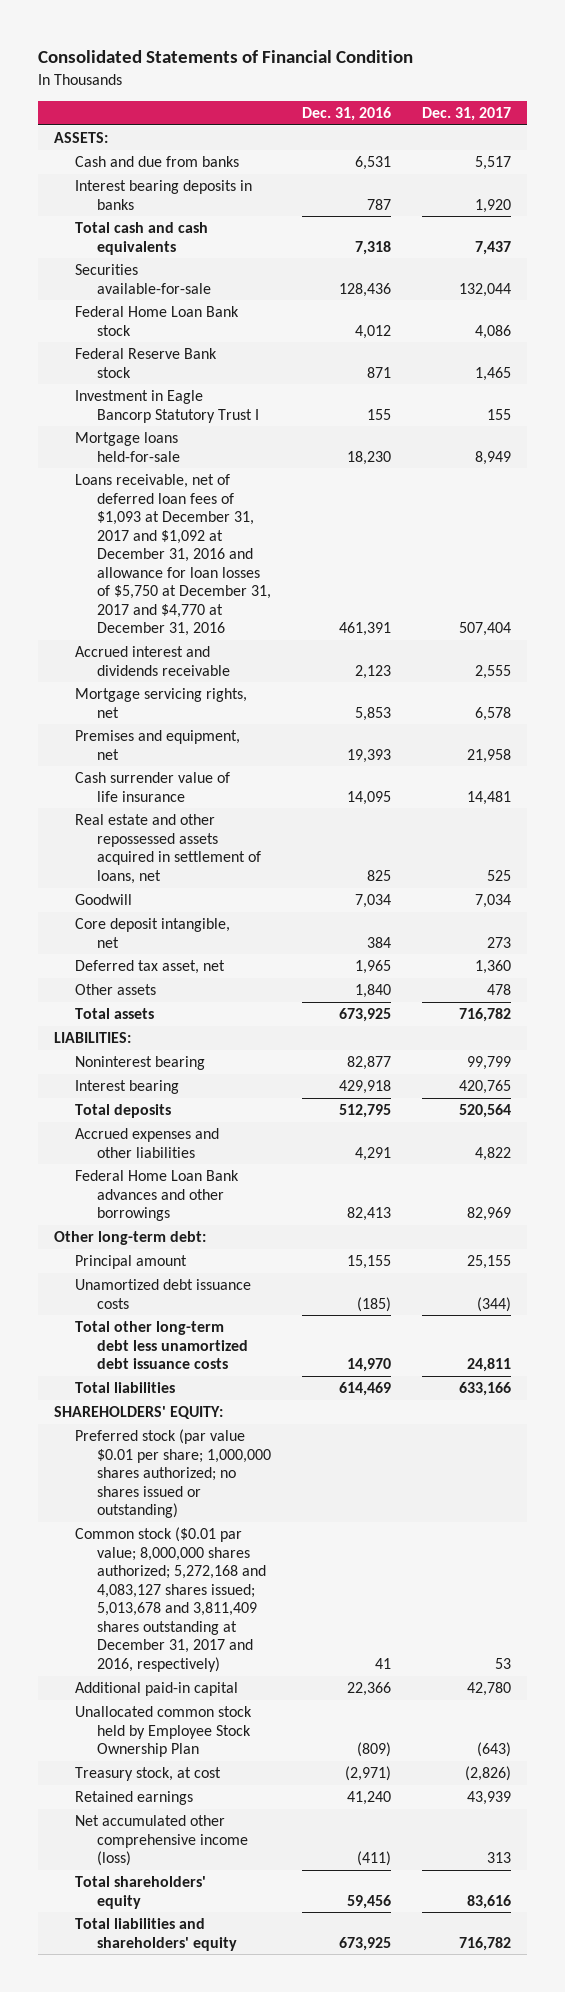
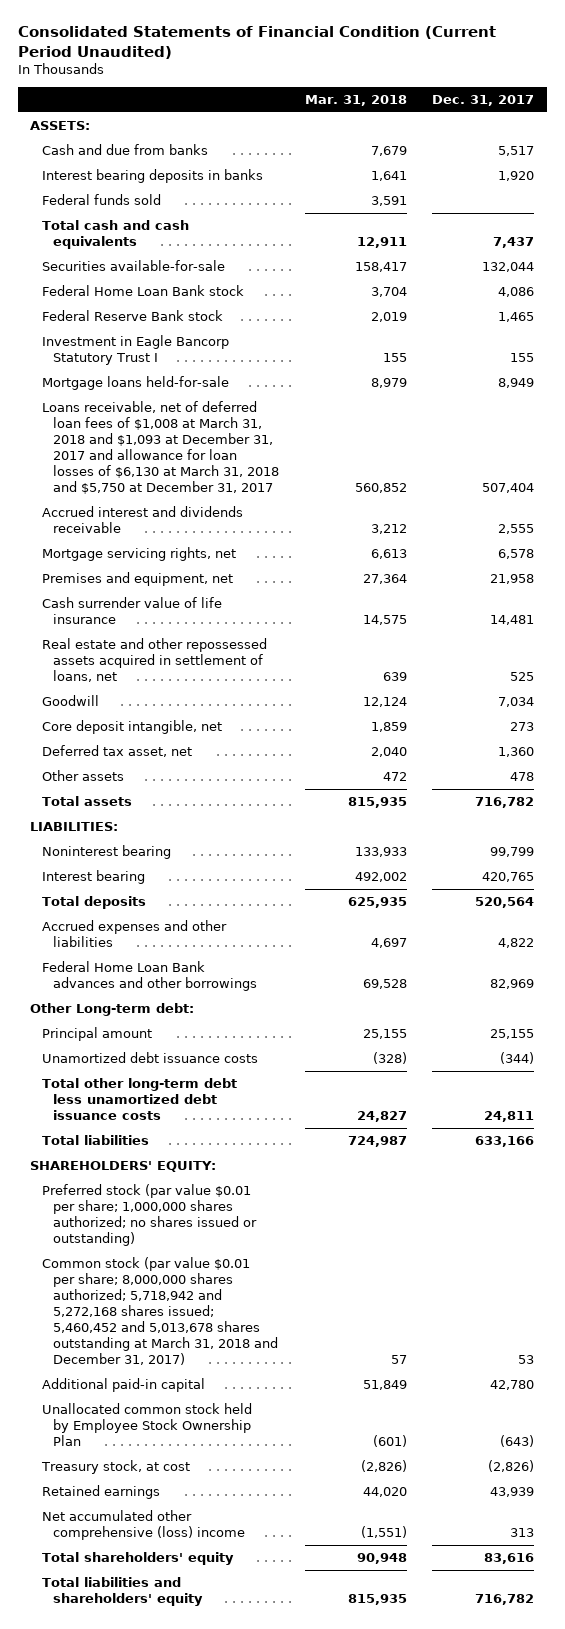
- Consolidated Statements of Financial Condition
+ Consolidated Statements of Financial Condition (Current Period Unaudited)
- | Dec. 31, 2016 | Dec. 31, 2017
+ | Mar. 31, 2018 | Dec. 31, 2017
+ Federal funds sold | 3,591 |
- Loans receivable, net of deferred loan fees of $1,093 at December 31, 2017 and $1,092 at December 31, 2016 and allowance for loan losses of $5,750 at December 31, 2017 and $4,770 at December 31, 2016 | 461,391 | 507,404
+ Loans receivable, net of deferred loan fees of $1,008 at March 31, 2018 and $1,093 at December 31, 2017 and allowance for loan losses of $6,130 at March 31, 2018 and $5,750 at December 31, 2017 | 560,852 | 507,404
- Other long-term debt:
+ Other Long-term debt:
- Common stock ($0.01 par value; 8,000,000 shares authorized; 5,272,168 and 4,083,127 shares issued; 5,013,678 and 3,811,409 shares outstanding at December 31, 2017 and 2016, respectively) | 41 | 53
+ Common stock (par value $0.01 per share; 8,000,000 shares authorized; 5,718,942 and 5,272,168 shares issued; 5,460,452 and 5,013,678 shares outstanding at March 31, 2018 and December 31, 2017) | 57 | 53
- Net accumulated other comprehensive income (loss) | (411) | 313
+ Net accumulated other comprehensive (loss) income | (1,551) | 313

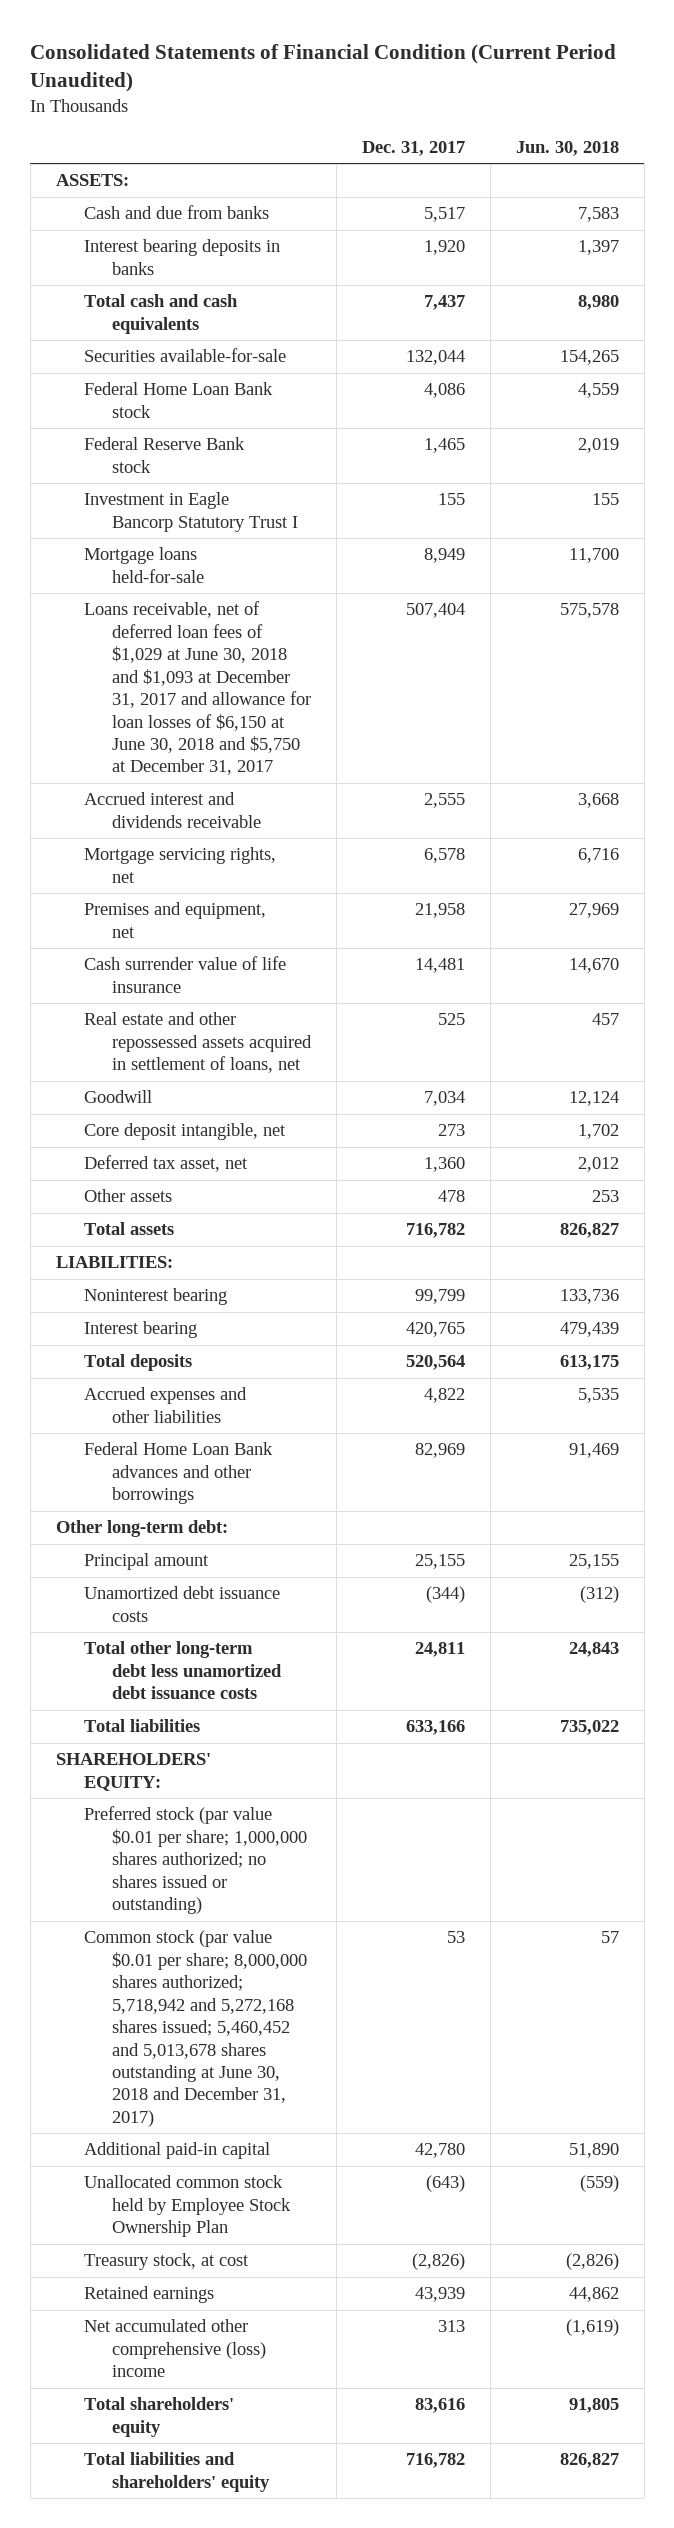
- | Mar. 31, 2018 | Dec. 31, 2017
+ | Dec. 31, 2017 | Jun. 30, 2018
- Federal funds sold | 3,591 |
- Loans receivable, net of deferred loan fees of $1,008 at March 31, 2018 and $1,093 at December 31, 2017 and allowance for loan losses of $6,130 at March 31, 2018 and $5,750 at December 31, 2017 | 560,852 | 507,404
+ Loans receivable, net of deferred loan fees of $1,029 at June 30, 2018 and $1,093 at December 31, 2017 and allowance for loan losses of $6,150 at June 30, 2018 and $5,750 at December 31, 2017 | 507,404 | 575,578
- Other Long-term debt:
+ Other long-term debt:
- Common stock (par value $0.01 per share; 8,000,000 shares authorized; 5,718,942 and 5,272,168 shares issued; 5,460,452 and 5,013,678 shares outstanding at March 31, 2018 and December 31, 2017) | 57 | 53
+ Common stock (par value $0.01 per share; 8,000,000 shares authorized; 5,718,942 and 5,272,168 shares issued; 5,460,452 and 5,013,678 shares outstanding at June 30, 2018 and December 31, 2017) | 53 | 57

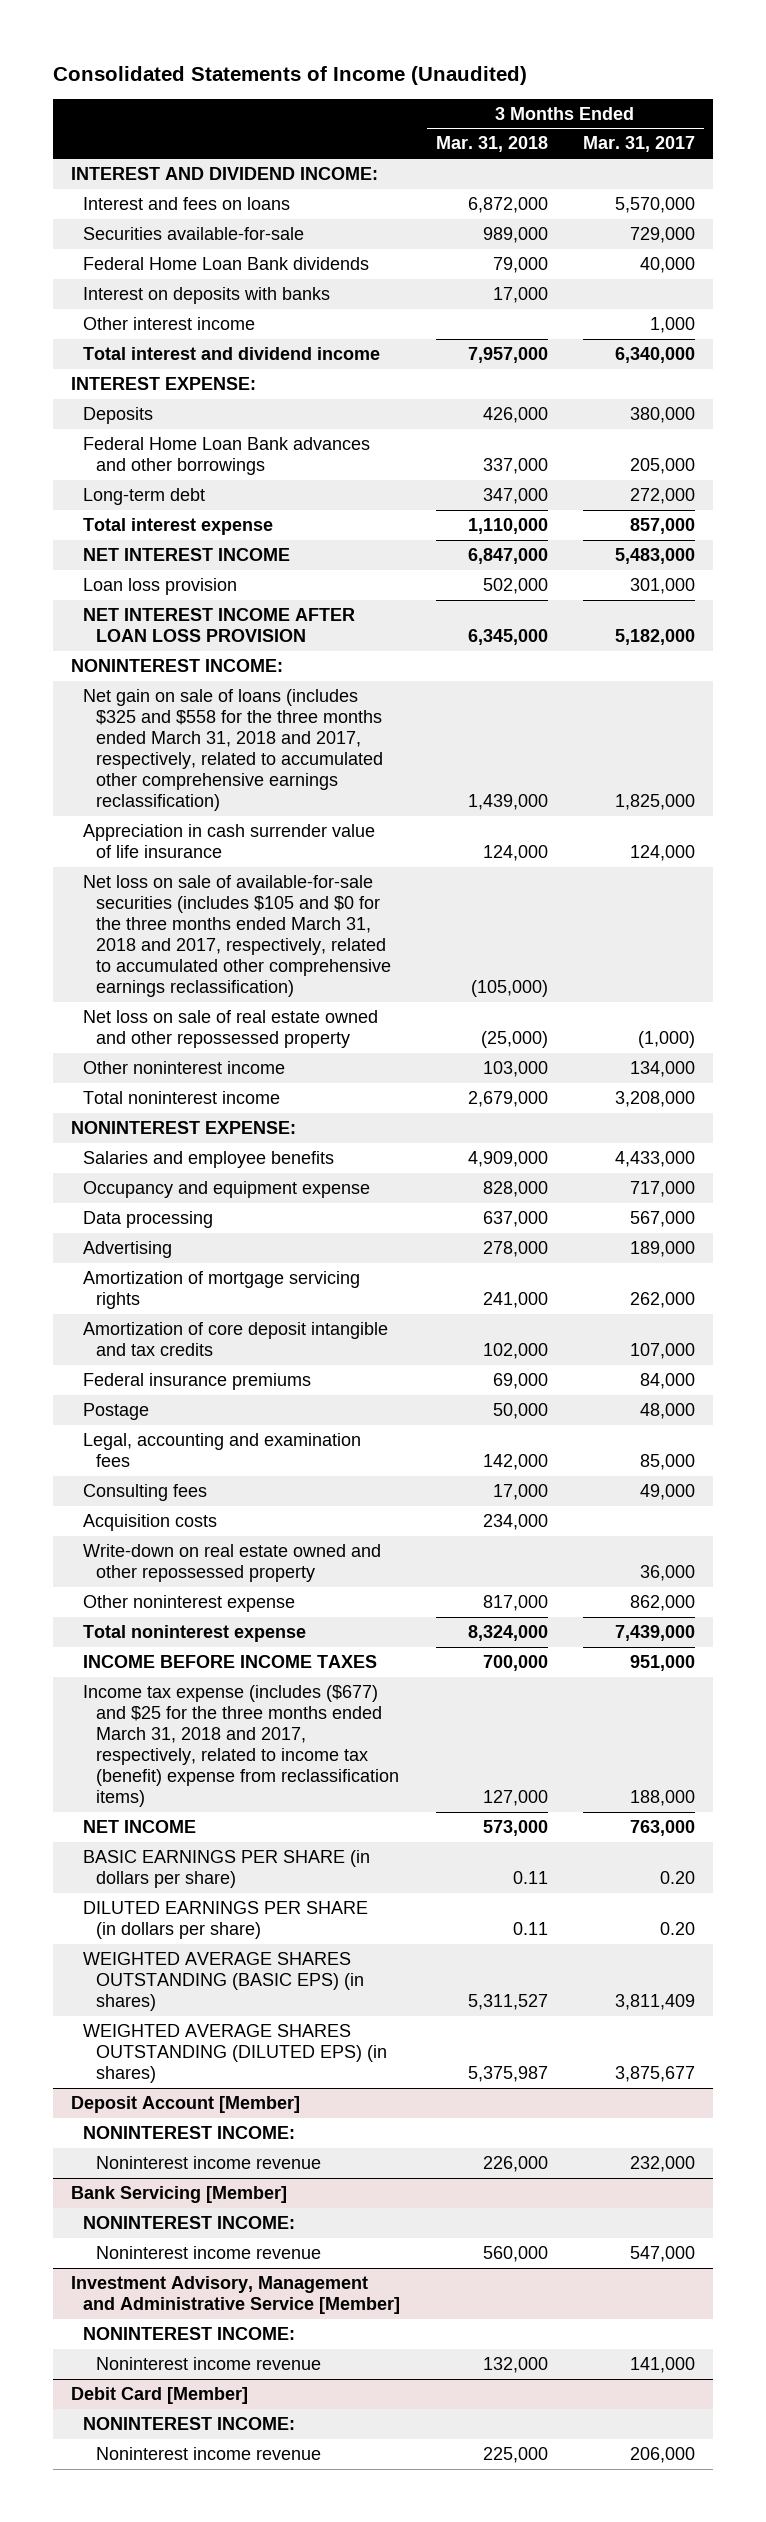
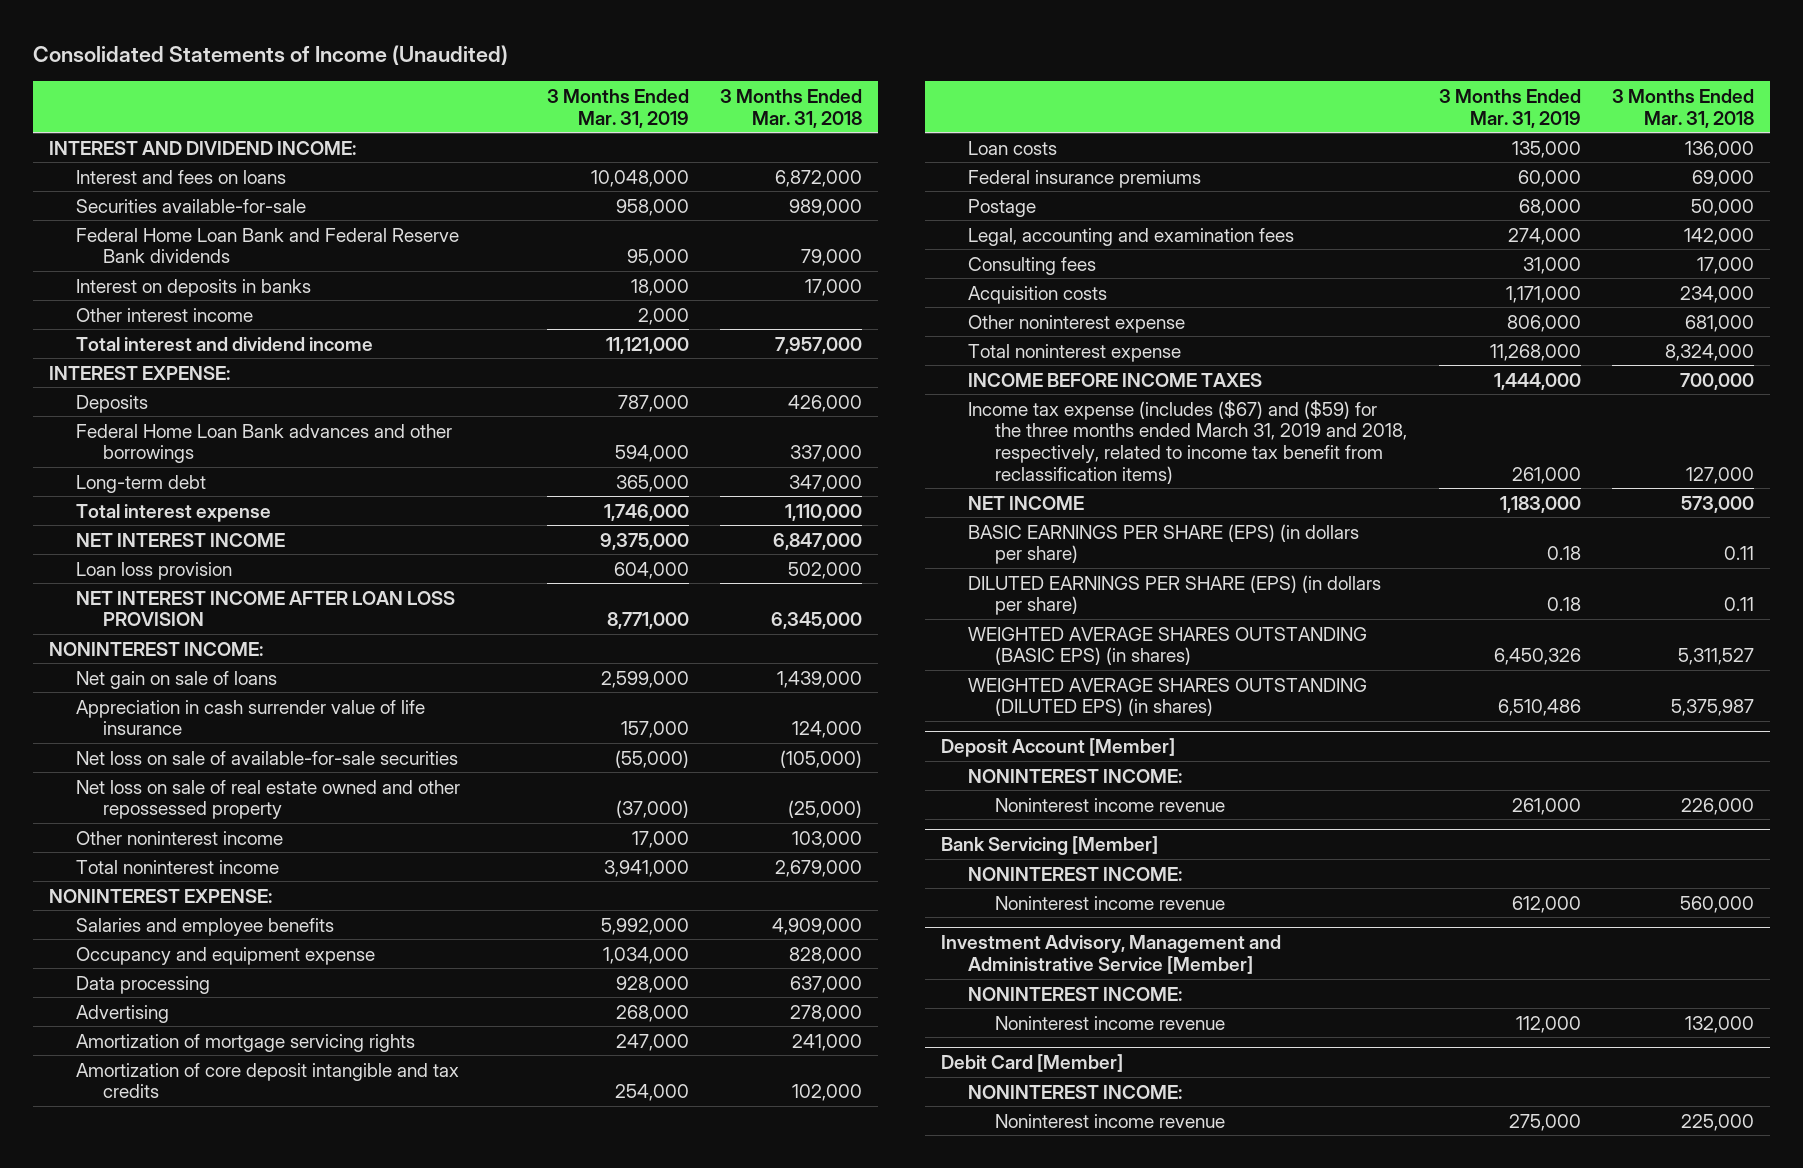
- | 3 Months Ended Mar. 31, 2018 | 3 Months Ended Mar. 31, 2017
+ | 3 Months Ended Mar. 31, 2019 | 3 Months Ended Mar. 31, 2018
- Federal Home Loan Bank dividends | 79,000 | 40,000
- Interest on deposits with banks | 17,000 |
+ Federal Home Loan Bank and Federal Reserve Bank dividends | 95,000 | 79,000
+ Interest on deposits in banks | 18,000 | 17,000
- Net gain on sale of loans (includes $325 and $558 for the three months ended March 31, 2018 and 2017, respectively, related to accumulated other comprehensive earnings reclassification) | 1,439,000 | 1,825,000
+ Net gain on sale of loans | 2,599,000 | 1,439,000
- Net loss on sale of available-for-sale securities (includes $105 and $0 for the three months ended March 31, 2018 and 2017, respectively, related to accumulated other comprehensive earnings reclassification) | (105,000) |
+ Net loss on sale of available-for-sale securities | (55,000) | (105,000)
+ Loan costs | 135,000 | 136,000
- Write-down on real estate owned and other repossessed property | | 36,000
- Other noninterest expense | 817,000 | 862,000
+ Other noninterest expense | 806,000 | 681,000
- Income tax expense (includes ($677) and $25 for the three months ended March 31, 2018 and 2017, respectively, related to income tax (benefit) expense from reclassification items) | 127,000 | 188,000
+ Income tax expense (includes ($67) and ($59) for the three months ended March 31, 2019 and 2018, respectively, related to income tax benefit from reclassification items) | 261,000 | 127,000
- BASIC EARNINGS PER SHARE (in dollars per share) | 0.11 | 0.20
- DILUTED EARNINGS PER SHARE (in dollars per share) | 0.11 | 0.20
+ BASIC EARNINGS PER SHARE (EPS) (in dollars per share) | 0.18 | 0.11
+ DILUTED EARNINGS PER SHARE (EPS) (in dollars per share) | 0.18 | 0.11

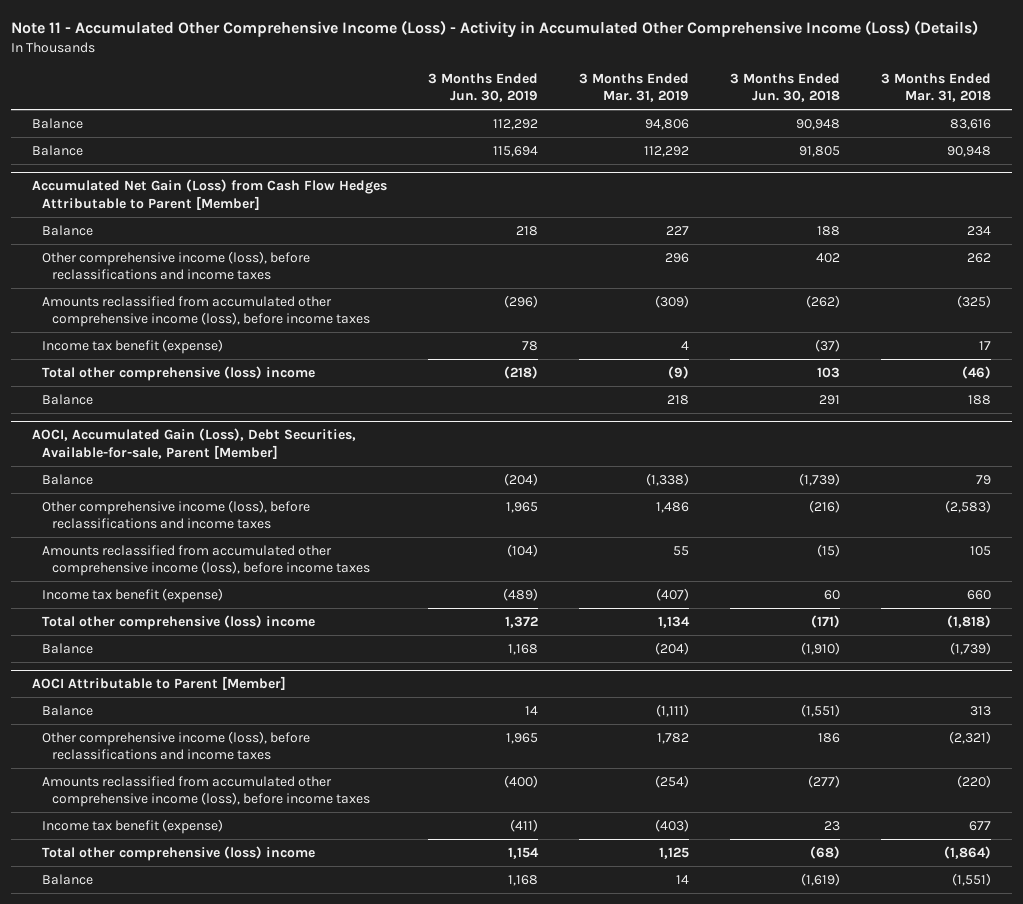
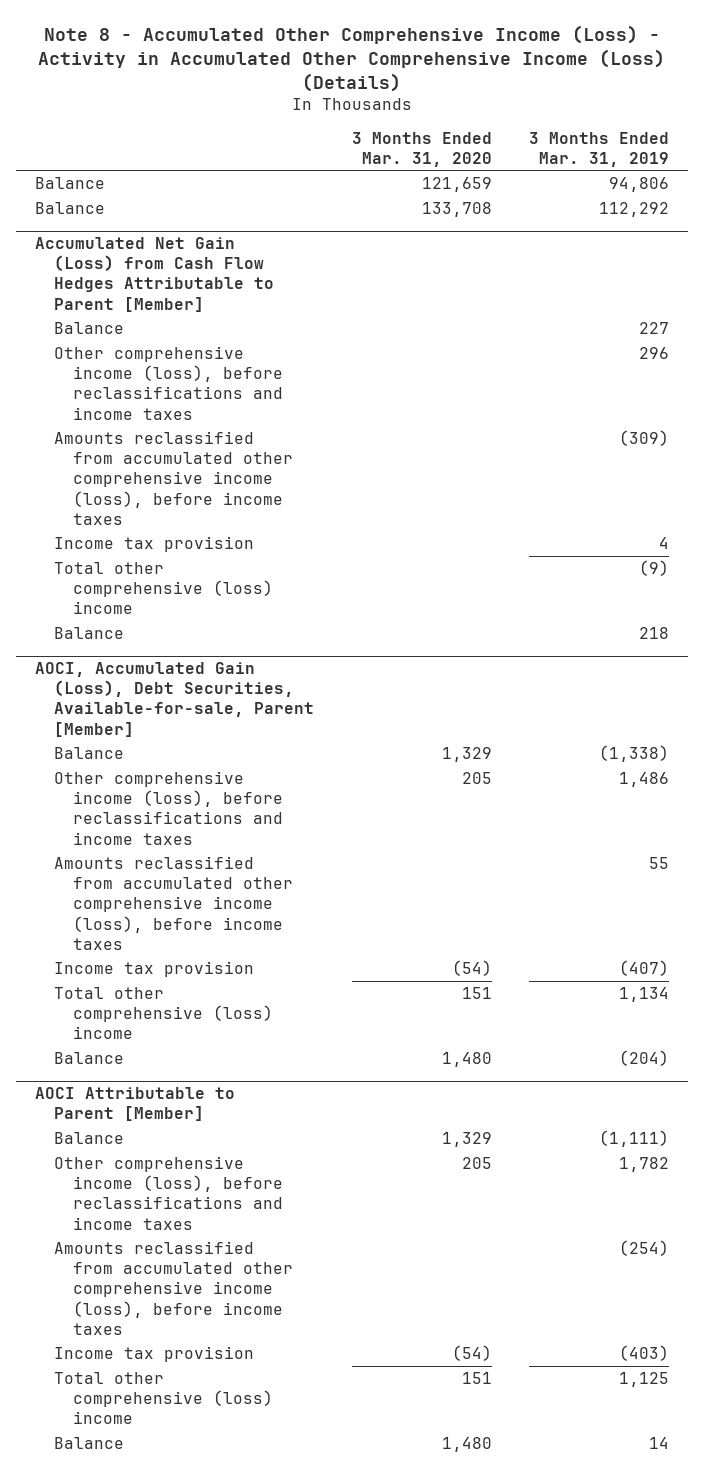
- Note 11 - Accumulated Other Comprehensive Income (Loss) - Activity in Accumulated Other Comprehensive Income (Loss) (Details)
+ Note 8 - Accumulated Other Comprehensive Income (Loss) - Activity in Accumulated Other Comprehensive Income (Loss) (Details)
- | 3 Months Ended Jun. 30, 2019 | 3 Months Ended Mar. 31, 2019 | 3 Months Ended Jun. 30, 2018 | 3 Months Ended Mar. 31, 2018
+ | 3 Months Ended Mar. 31, 2020 | 3 Months Ended Mar. 31, 2019
@ Accumulated Net Gain (Loss) from Cash Flow Hedges Attributable to Parent [Member]
- Income tax benefit (expense) | 78 | 4 | (37) | 17
+ Income tax provision | | 4
@ AOCI, Accumulated Gain (Loss), Debt Securities, Available-for-sale, Parent [Member]
- Income tax benefit (expense) | (489) | (407) | 60 | 660
+ Income tax provision | (54) | (407)
@ AOCI Attributable to Parent [Member]
- Income tax benefit (expense) | (411) | (403) | 23 | 677
+ Income tax provision | (54) | (403)

